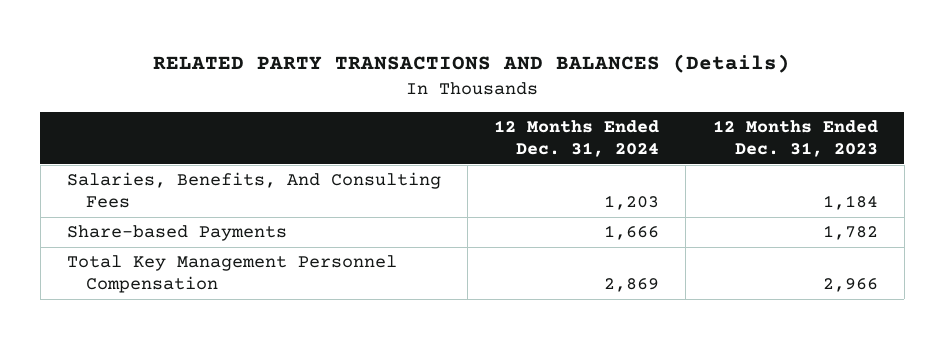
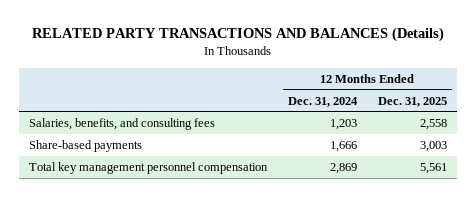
- | 12 Months Ended Dec. 31, 2024 | 12 Months Ended Dec. 31, 2023
+ | 12 Months Ended Dec. 31, 2024 | 12 Months Ended Dec. 31, 2025
- Salaries, Benefits, And Consulting Fees | 1,203 | 1,184
- Share-based Payments | 1,666 | 1,782
- Total Key Management Personnel Compensation | 2,869 | 2,966
+ Salaries, benefits, and consulting fees | 1,203 | 2,558
+ Share-based payments | 1,666 | 3,003
+ Total key management personnel compensation | 2,869 | 5,561

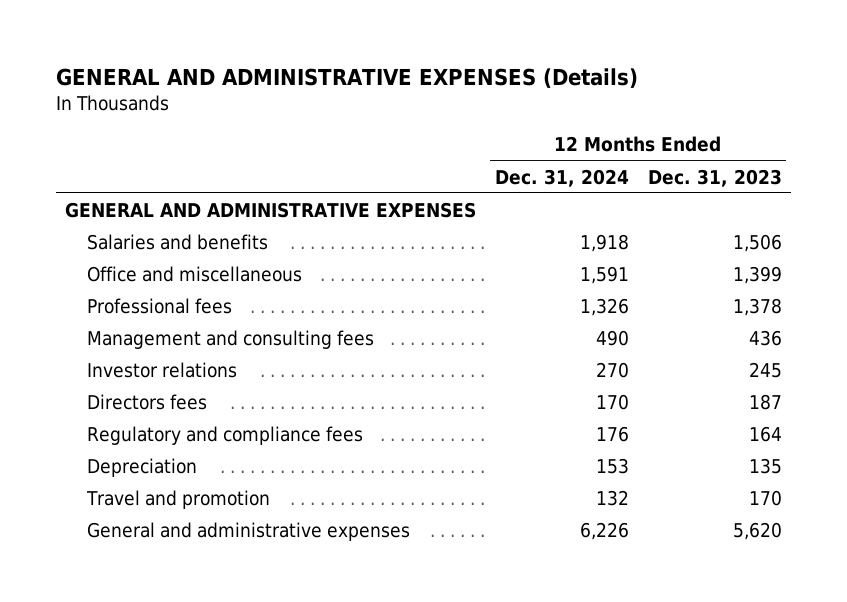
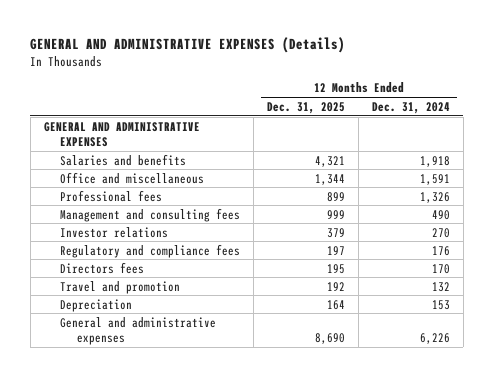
- | 12 Months Ended Dec. 31, 2024 | 12 Months Ended Dec. 31, 2023
+ | 12 Months Ended Dec. 31, 2025 | 12 Months Ended Dec. 31, 2024
moved down: Directors fees | 195 | 170
moved down: Depreciation | 164 | 153

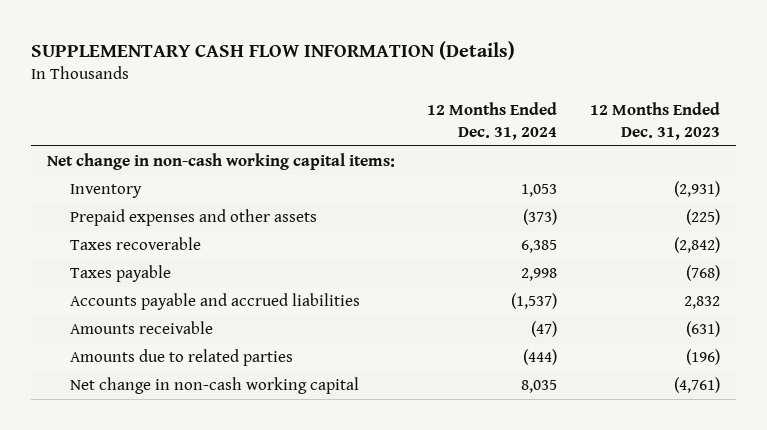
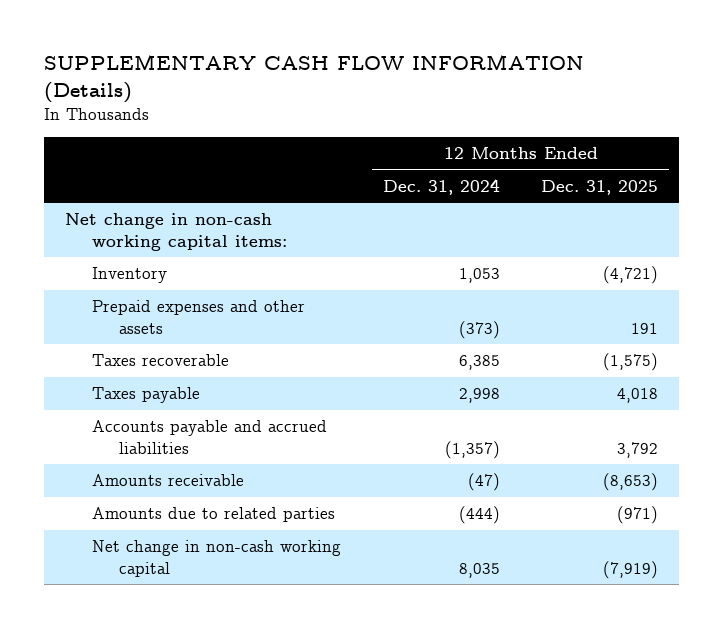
- | 12 Months Ended Dec. 31, 2024 | 12 Months Ended Dec. 31, 2023
+ | 12 Months Ended Dec. 31, 2024 | 12 Months Ended Dec. 31, 2025
- Accounts payable and accrued liabilities | (1,537) | 2,832
+ Accounts payable and accrued liabilities | (1,357) | 3,792

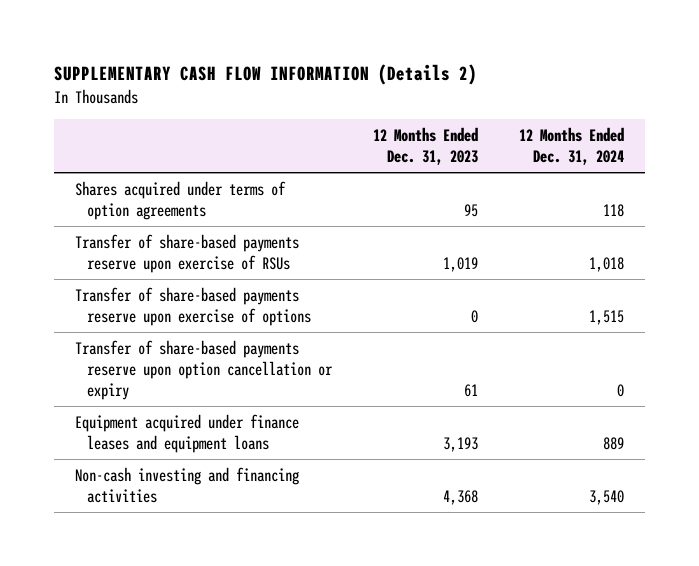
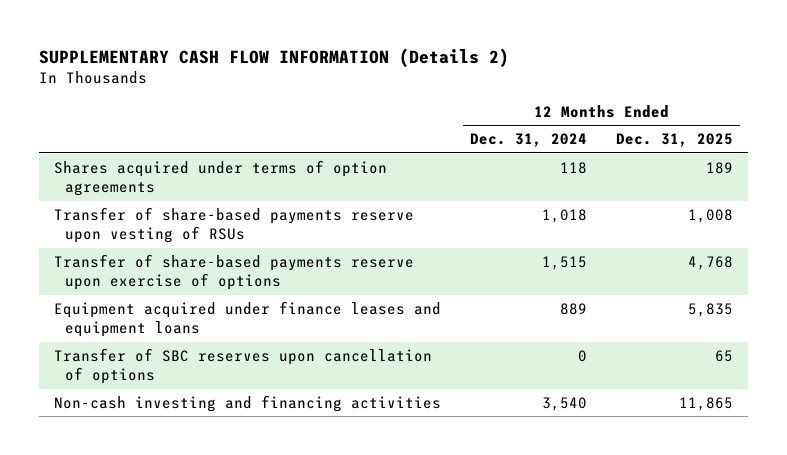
- | 12 Months Ended Dec. 31, 2023 | 12 Months Ended Dec. 31, 2024
+ | 12 Months Ended Dec. 31, 2024 | 12 Months Ended Dec. 31, 2025
- Transfer of share-based payments reserve upon exercise of RSUs | 1,019 | 1,018
+ Transfer of share-based payments reserve upon vesting of RSUs | 1,018 | 1,008
- Transfer of share-based payments reserve upon option cancellation or expiry | 61 | 0
+ Transfer of SBC reserves upon cancellation of options | 0 | 65

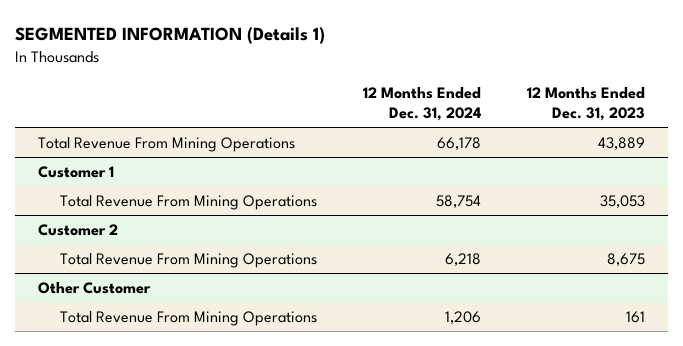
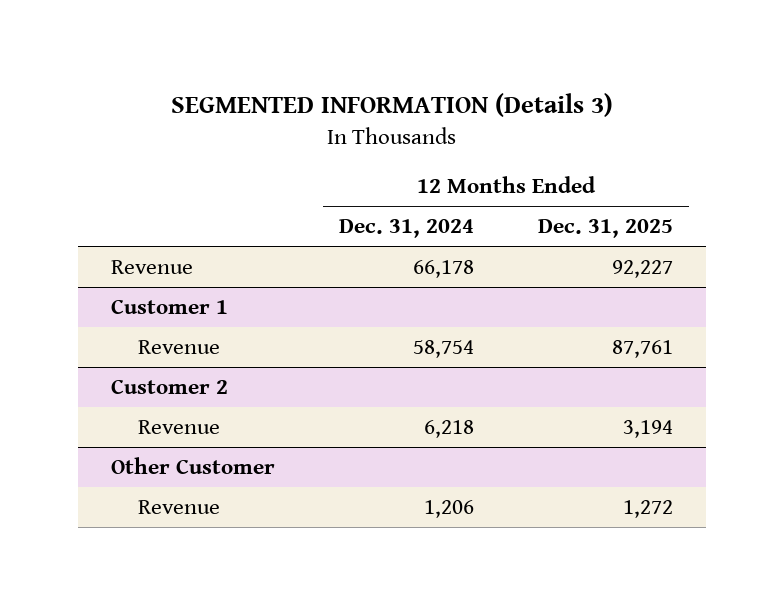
- SEGMENTED INFORMATION (Details 1)
+ SEGMENTED INFORMATION (Details 3)
- | 12 Months Ended Dec. 31, 2024 | 12 Months Ended Dec. 31, 2023
+ | 12 Months Ended Dec. 31, 2024 | 12 Months Ended Dec. 31, 2025
- Total Revenue From Mining Operations | 66,178 | 43,889
+ Revenue | 66,178 | 92,227
@ Customer 1
- Total Revenue From Mining Operations | 58,754 | 35,053
+ Revenue | 58,754 | 87,761
@ Customer 2
- Total Revenue From Mining Operations | 6,218 | 8,675
+ Revenue | 6,218 | 3,194
@ Other Customer
- Total Revenue From Mining Operations | 1,206 | 161
+ Revenue | 1,206 | 1,272

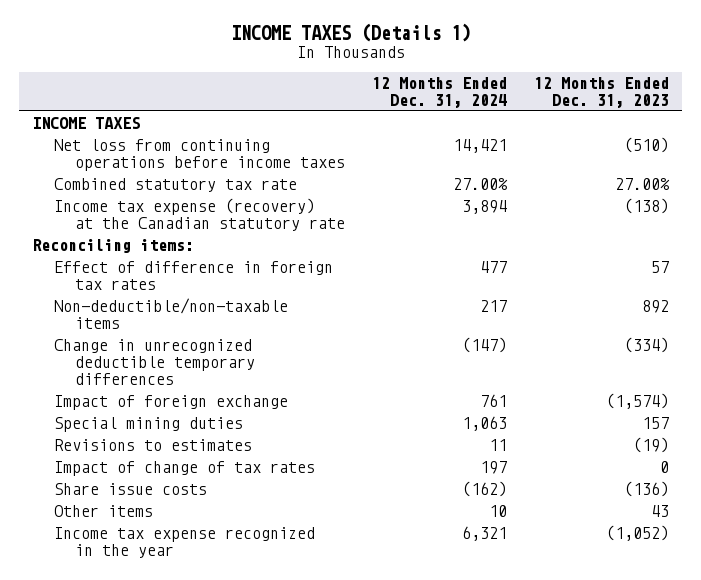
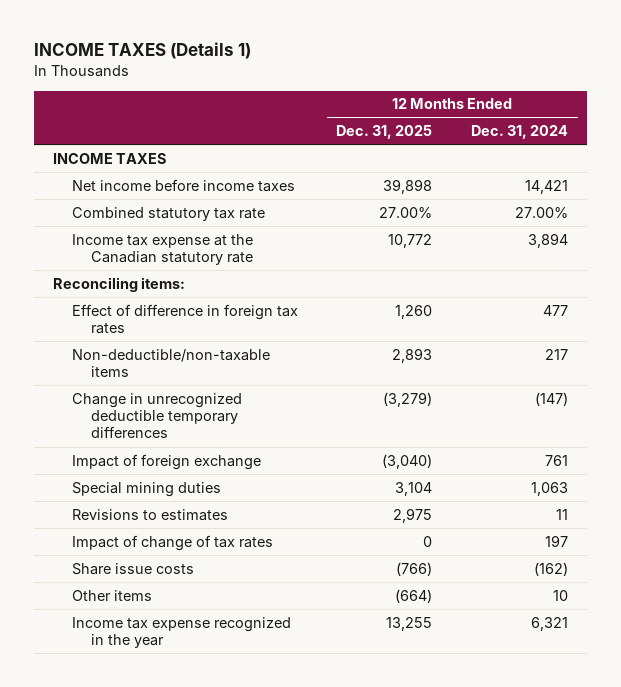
- | 12 Months Ended Dec. 31, 2024 | 12 Months Ended Dec. 31, 2023
+ | 12 Months Ended Dec. 31, 2025 | 12 Months Ended Dec. 31, 2024
- Net loss from continuing operations before income taxes | 14,421 | (510)
+ Net income before income taxes | 39,898 | 14,421
- Income tax expense (recovery) at the Canadian statutory rate | 3,894 | (138)
+ Income tax expense at the Canadian statutory rate | 10,772 | 3,894

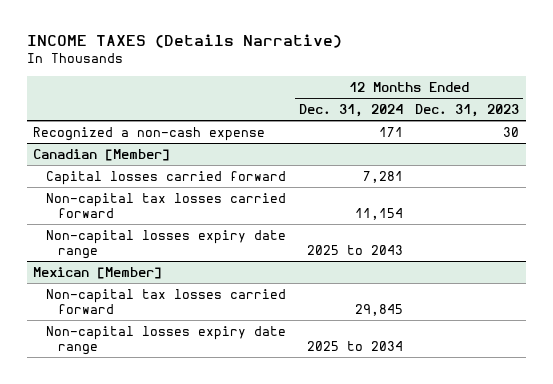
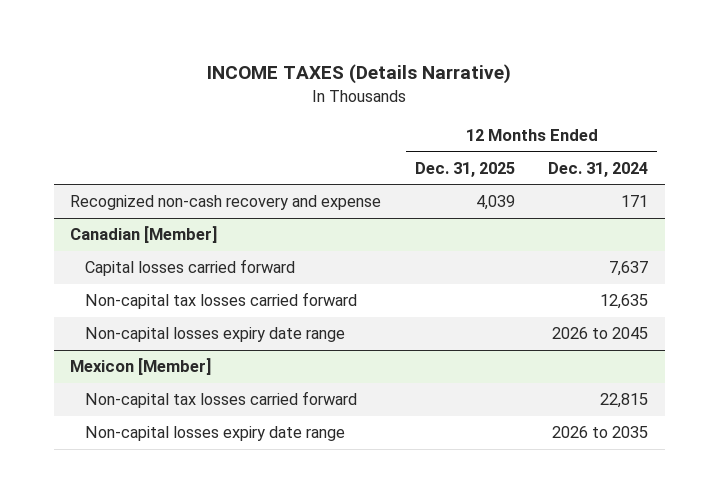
- | 12 Months Ended Dec. 31, 2024 | 12 Months Ended Dec. 31, 2023
+ | 12 Months Ended Dec. 31, 2025 | 12 Months Ended Dec. 31, 2024
- Recognized a non-cash expense | 171 | 30
+ Recognized non-cash recovery and expense | 4,039 | 171
@ Canadian [Member]
- Capital losses carried forward | 7,281 |
- Non-capital tax losses carried forward | 11,154 |
- Non-capital losses expiry date range | 2025 to 2043 |
- Mexican [Member]
- Non-capital tax losses carried forward | 29,845 |
- Non-capital losses expiry date range | 2025 to 2034 |
@ Canadian [Member]
+ Capital losses carried forward | | 7,637
+ Non-capital tax losses carried forward | | 12,635
+ Non-capital losses expiry date range | | 2026 to 2045
+ Mexicon [Member]
+ Non-capital tax losses carried forward | | 22,815
+ Non-capital losses expiry date range | | 2026 to 2035

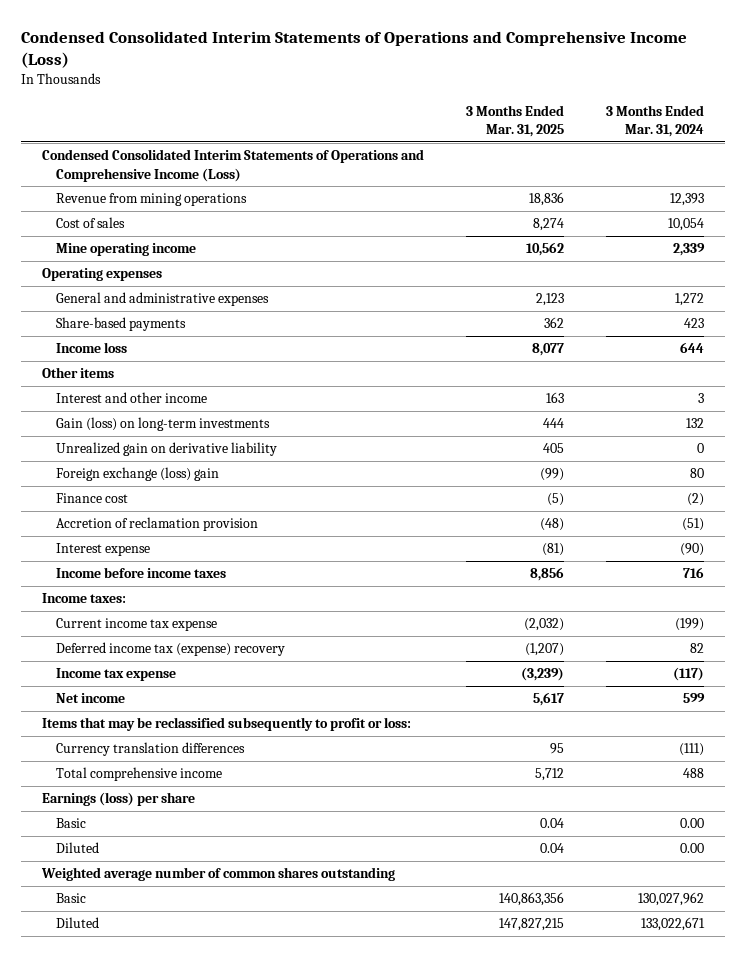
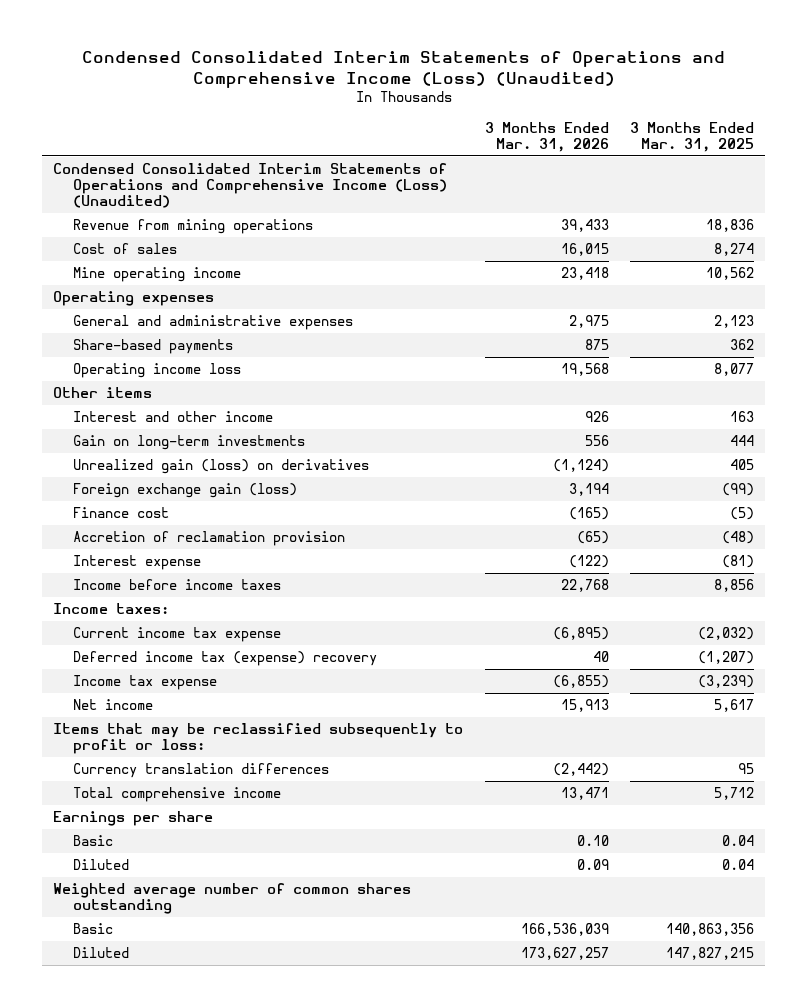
- Condensed Consolidated Interim Statements of Operations and Comprehensive Income (Loss)
+ Condensed Consolidated Interim Statements of Operations and Comprehensive Income (Loss) (Unaudited)
- | 3 Months Ended Mar. 31, 2025 | 3 Months Ended Mar. 31, 2024
+ | 3 Months Ended Mar. 31, 2026 | 3 Months Ended Mar. 31, 2025
- Condensed Consolidated Interim Statements of Operations and Comprehensive Income (Loss)
+ Condensed Consolidated Interim Statements of Operations and Comprehensive Income (Loss) (Unaudited)
- Income loss | 8,077 | 644
+ Operating income loss | 19,568 | 8,077
- Gain (loss) on long-term investments | 444 | 132
- Unrealized gain on derivative liability | 405 | 0
- Foreign exchange (loss) gain | (99) | 80
+ Gain on long-term investments | 556 | 444
+ Unrealized gain (loss) on derivatives | (1,124) | 405
+ Foreign exchange gain (loss) | 3,194 | (99)
- Earnings (loss) per share
+ Earnings per share

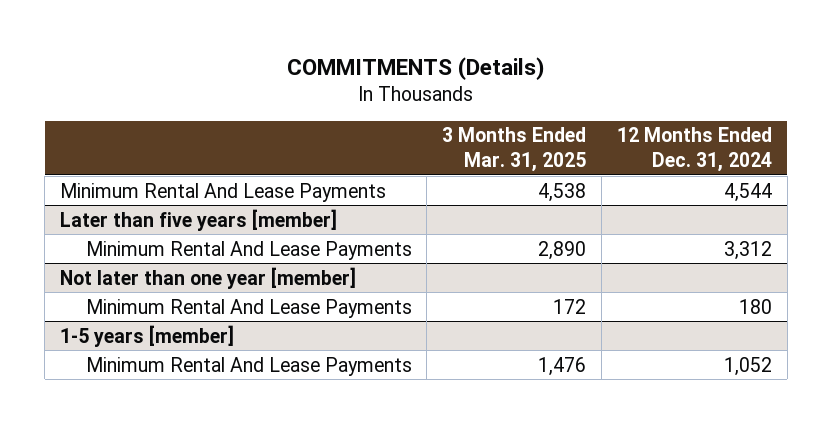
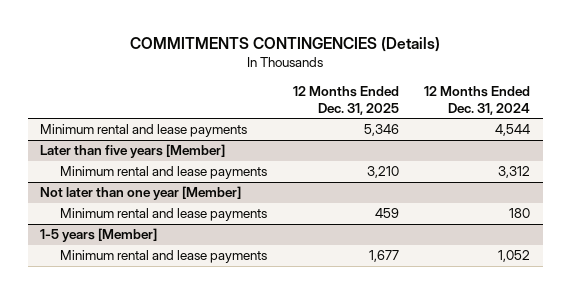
- COMMITMENTS (Details)
+ COMMITMENTS CONTINGENCIES (Details)
- | 3 Months Ended Mar. 31, 2025 | 12 Months Ended Dec. 31, 2024
+ | 12 Months Ended Dec. 31, 2025 | 12 Months Ended Dec. 31, 2024
- Minimum Rental And Lease Payments | 4,538 | 4,544
- Later than five years [member]
- Minimum Rental And Lease Payments | 2,890 | 3,312
- Not later than one year [member]
- Minimum Rental And Lease Payments | 172 | 180
- 1-5 years [member]
- Minimum Rental And Lease Payments | 1,476 | 1,052
+ Minimum rental and lease payments | 5,346 | 4,544
+ Later than five years [Member]
+ Minimum rental and lease payments | 3,210 | 3,312
+ Not later than one year [Member]
+ Minimum rental and lease payments | 459 | 180
+ 1-5 years [Member]
+ Minimum rental and lease payments | 1,677 | 1,052

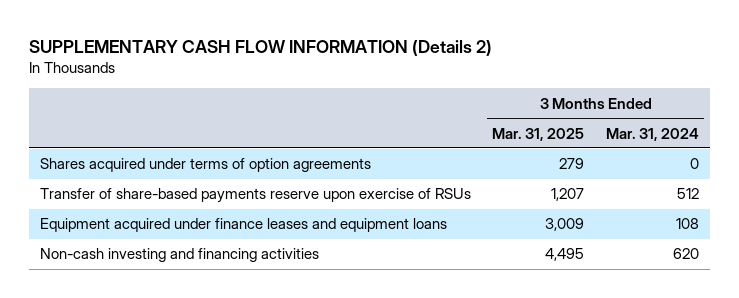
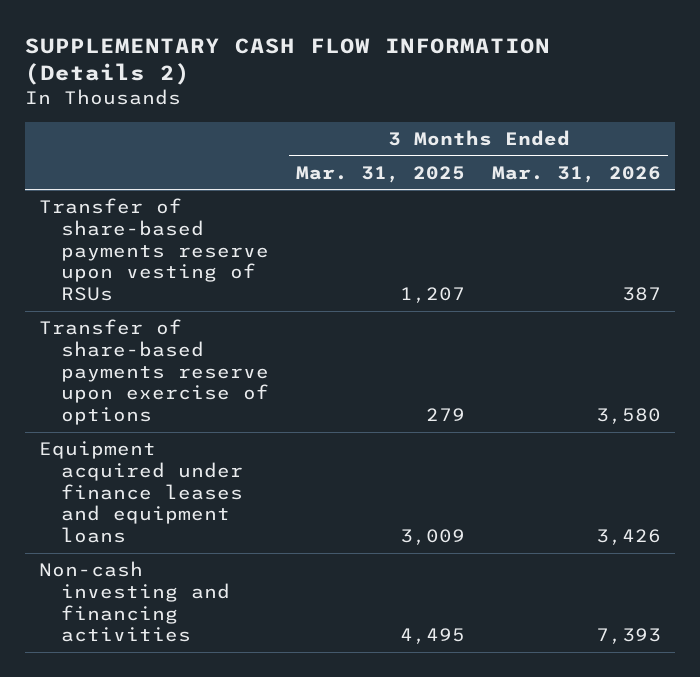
- | 3 Months Ended Mar. 31, 2025 | 3 Months Ended Mar. 31, 2024
+ | 3 Months Ended Mar. 31, 2025 | 3 Months Ended Mar. 31, 2026
- Shares acquired under terms of option agreements | 279 | 0
- Transfer of share-based payments reserve upon exercise of RSUs | 1,207 | 512
+ Transfer of share-based payments reserve upon vesting of RSUs | 1,207 | 387
+ Transfer of share-based payments reserve upon exercise of options | 279 | 3,580

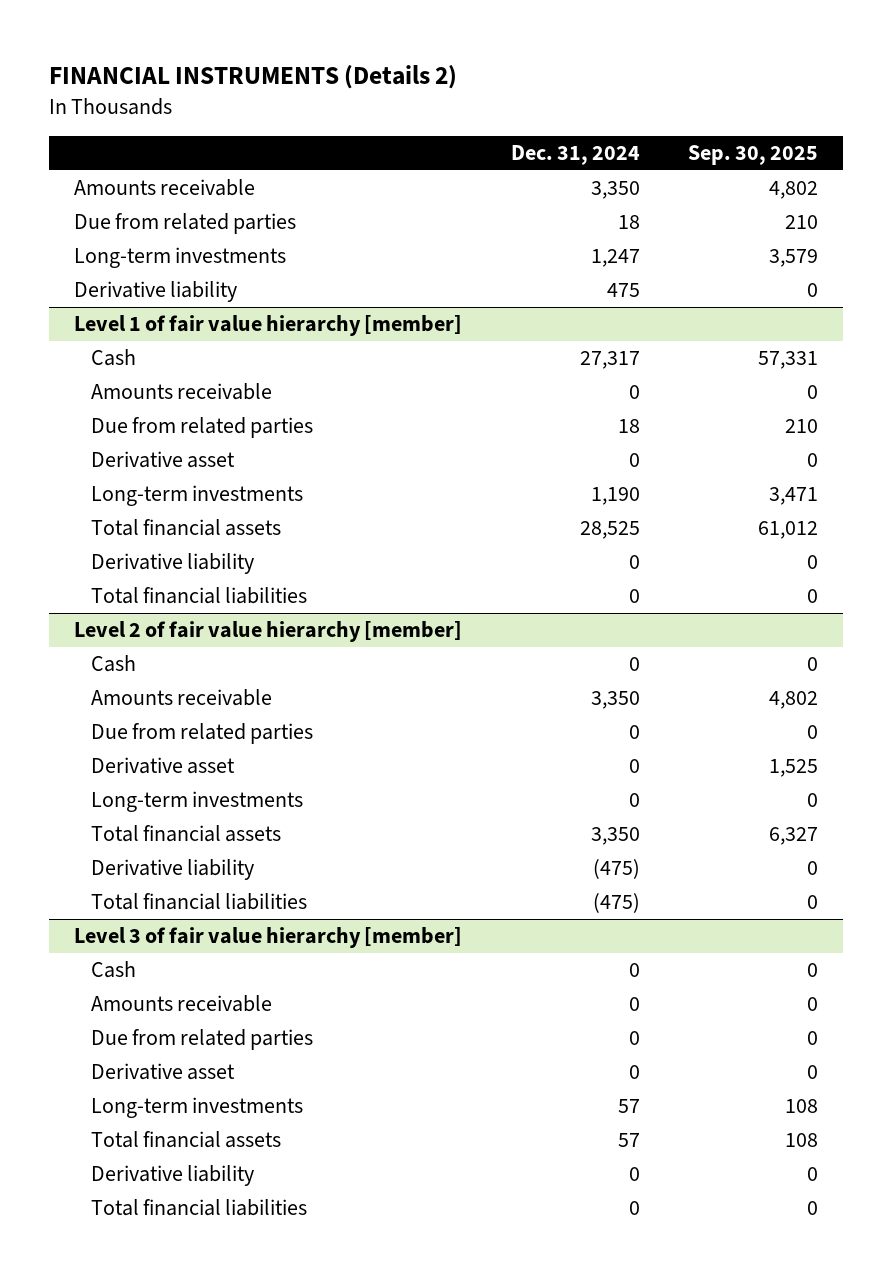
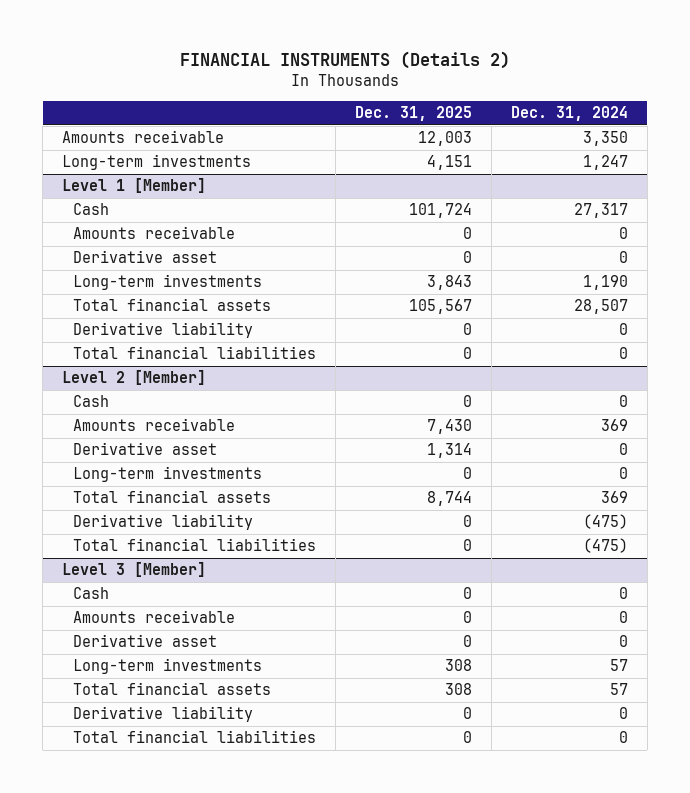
- | Dec. 31, 2024 | Sep. 30, 2025
+ | Dec. 31, 2025 | Dec. 31, 2024
- Due from related parties | 18 | 210
- Derivative liability | 475 | 0
- Level 1 of fair value hierarchy [member]
+ Level 1 [Member]
- Due from related parties | 18 | 210
- Total financial assets | 28,525 | 61,012
+ Total financial assets | 105,567 | 28,507
- Level 2 of fair value hierarchy [member]
+ Level 2 [Member]
- Amounts receivable | 3,350 | 4,802
- Due from related parties | 0 | 0
+ Amounts receivable | 7,430 | 369
- Total financial assets | 3,350 | 6,327
+ Total financial assets | 8,744 | 369
- Level 3 of fair value hierarchy [member]
+ Level 3 [Member]
- Due from related parties | 0 | 0

